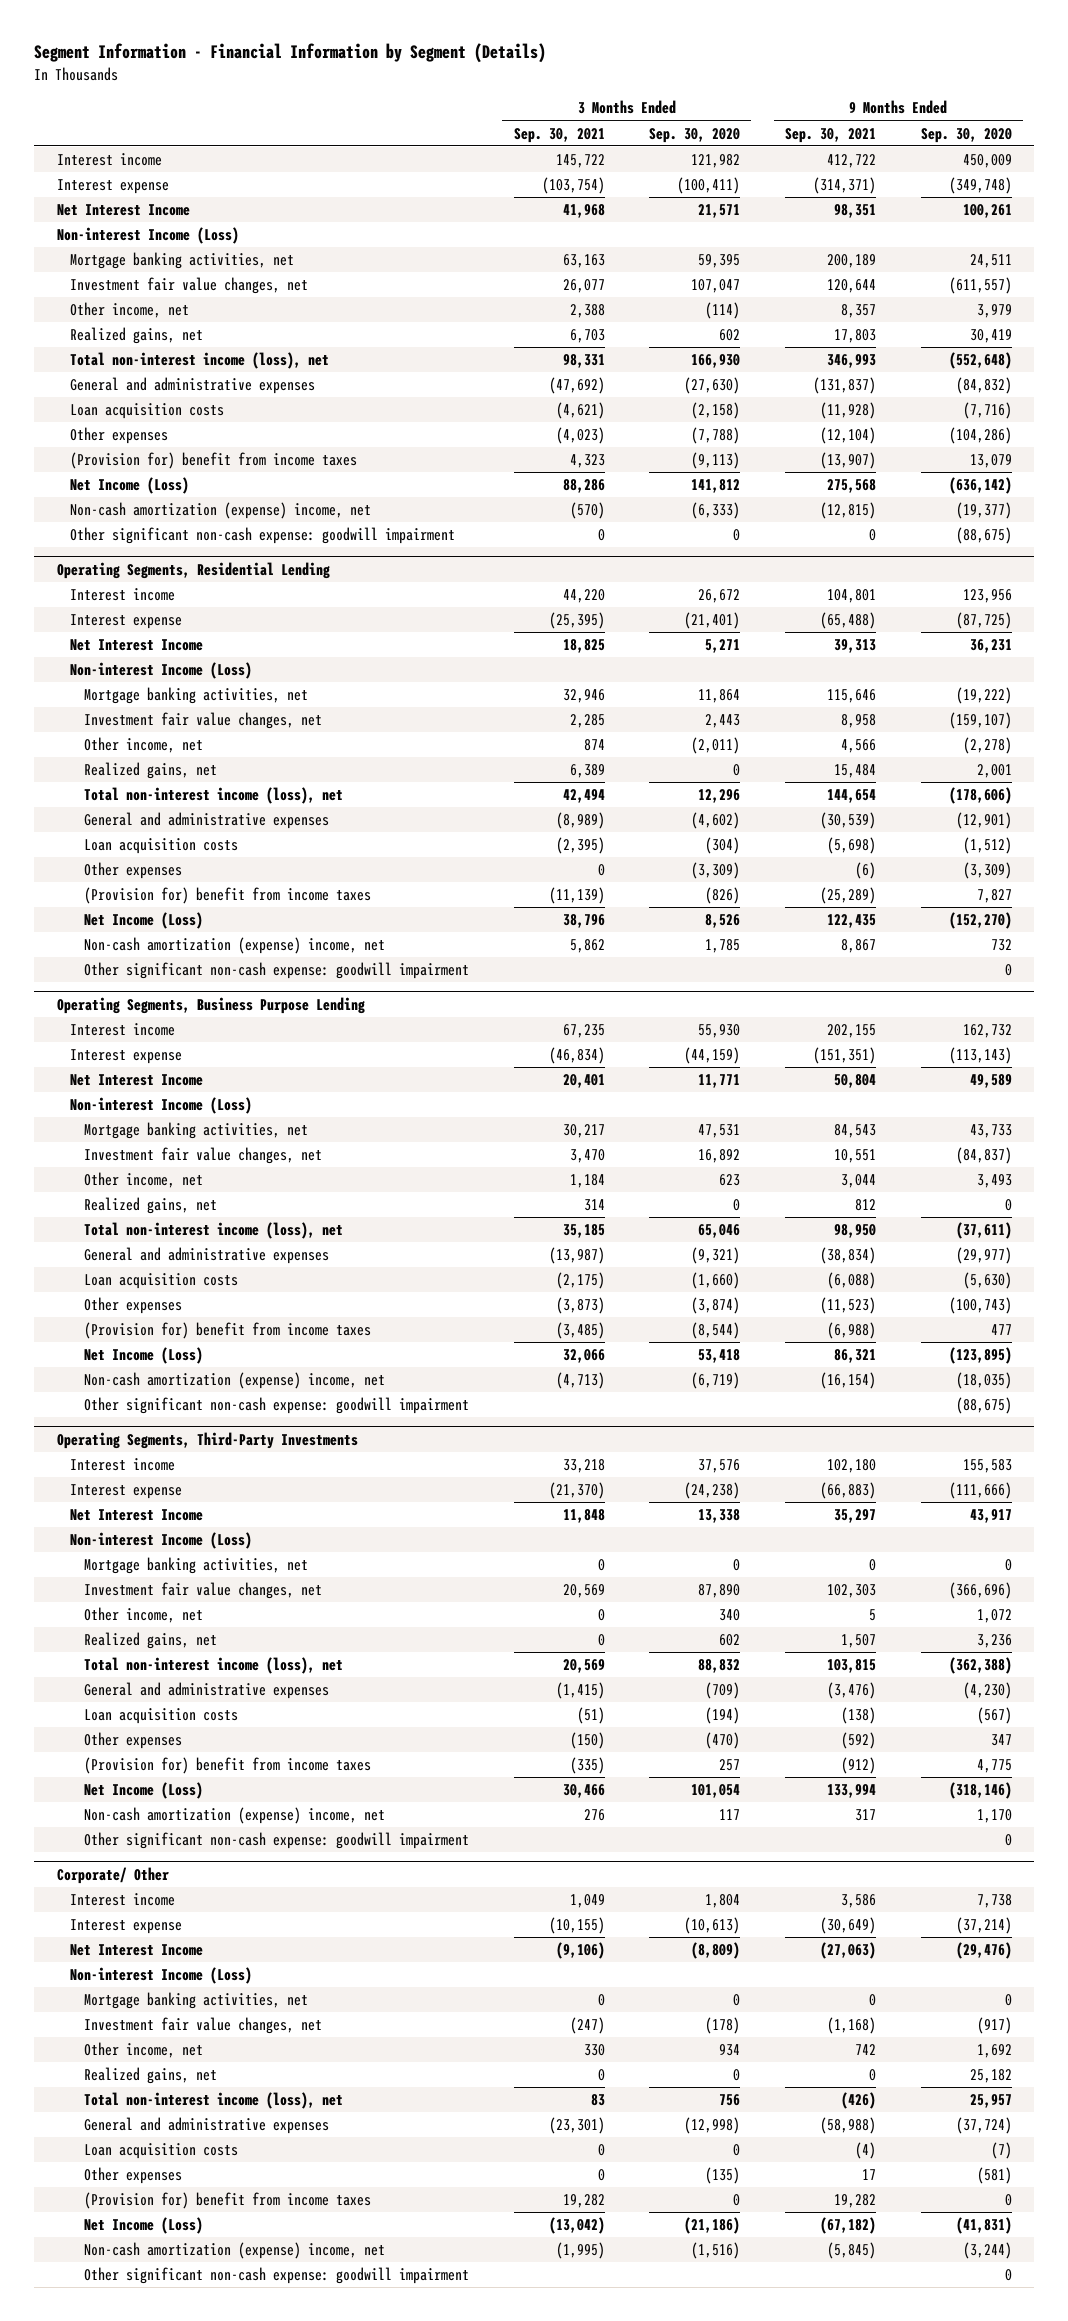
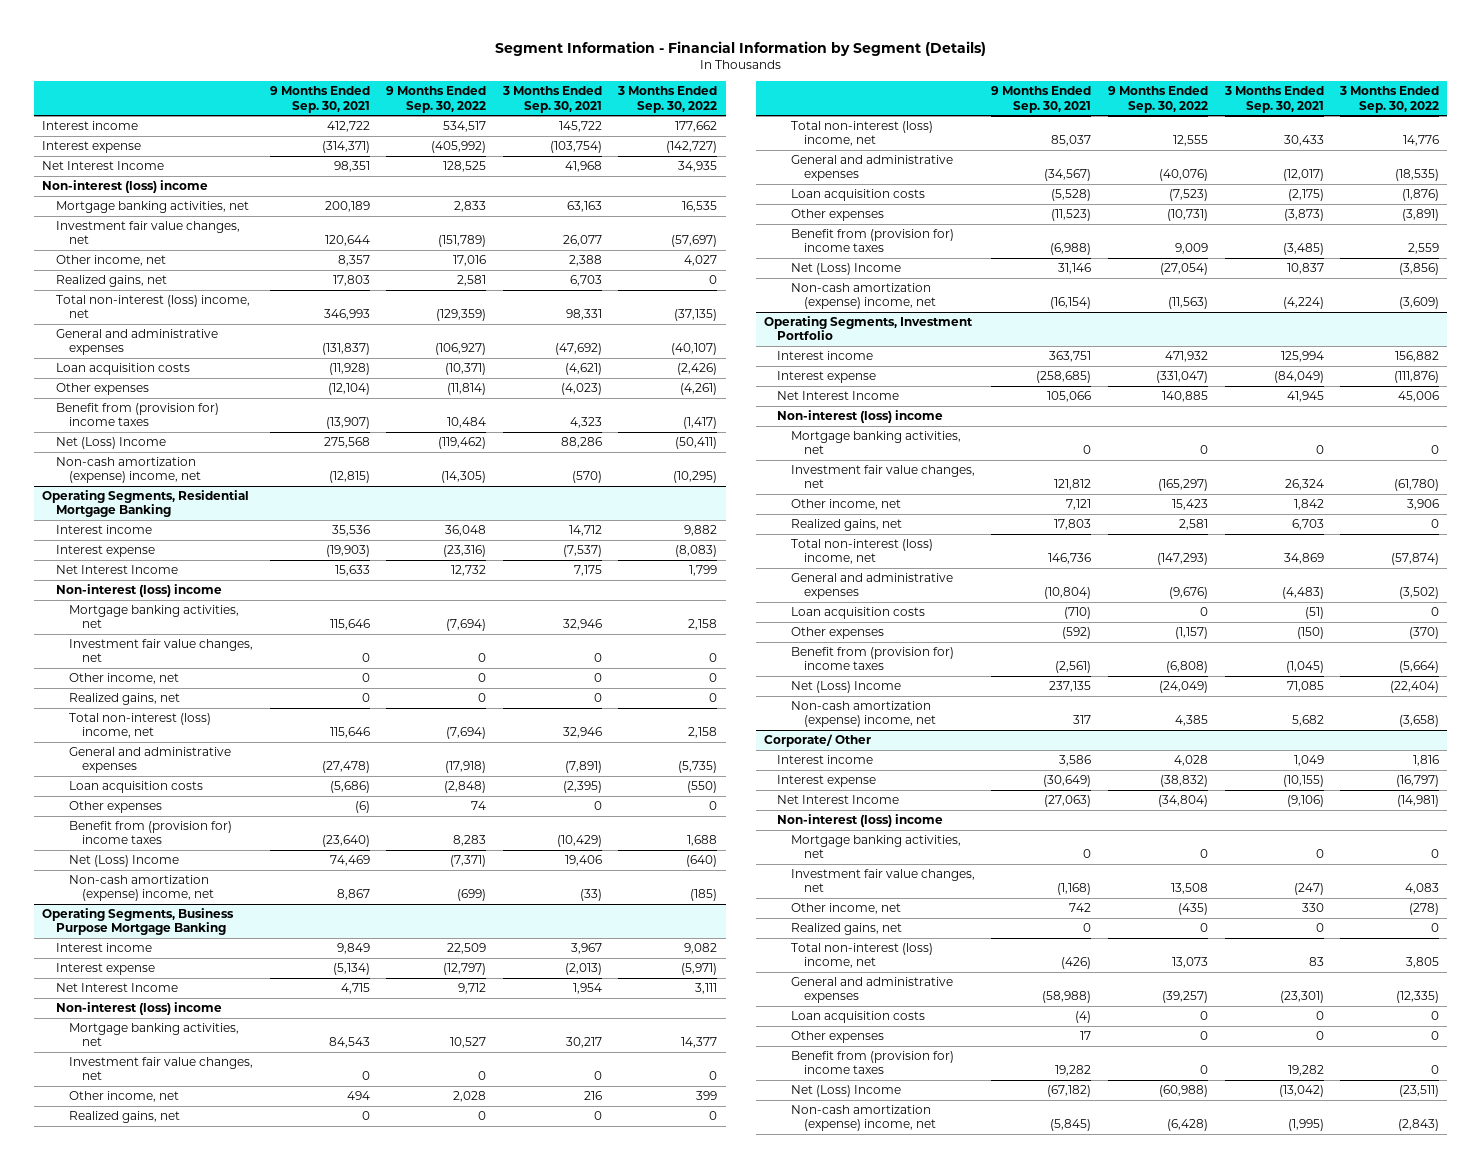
- | 3 Months Ended Sep. 30, 2021 | 3 Months Ended Sep. 30, 2020 | 9 Months Ended Sep. 30, 2021 | 9 Months Ended Sep. 30, 2020
+ | 9 Months Ended Sep. 30, 2021 | 9 Months Ended Sep. 30, 2022 | 3 Months Ended Sep. 30, 2021 | 3 Months Ended Sep. 30, 2022
- Non-interest Income (Loss)
+ Non-interest (loss) income
- Total non-interest income (loss), net | 98,331 | 166,930 | 346,993 | (552,648)
+ Total non-interest (loss) income, net | 346,993 | (129,359) | 98,331 | (37,135)
- (Provision for) benefit from income taxes | 4,323 | (9,113) | (13,907) | 13,079
- Net Income (Loss) | 88,286 | 141,812 | 275,568 | (636,142)
+ Benefit from (provision for) income taxes | (13,907) | 10,484 | 4,323 | (1,417)
+ Net (Loss) Income | 275,568 | (119,462) | 88,286 | (50,411)
- Other significant non-cash expense: goodwill impairment | 0 | 0 | 0 | (88,675)
- Operating Segments, Residential Lending
- Interest income | 44,220 | 26,672 | 104,801 | 123,956
- Interest expense | (25,395) | (21,401) | (65,488) | (87,725)
- Net Interest Income | 18,825 | 5,271 | 39,313 | 36,231
- Non-interest Income (Loss)
+ Operating Segments, Residential Mortgage Banking
+ Interest income | 35,536 | 36,048 | 14,712 | 9,882
+ Interest expense | (19,903) | (23,316) | (7,537) | (8,083)
+ Net Interest Income | 15,633 | 12,732 | 7,175 | 1,799
+ Non-interest (loss) income
- Investment fair value changes, net | 2,285 | 2,443 | 8,958 | (159,107)
- Other income, net | 874 | (2,011) | 4,566 | (2,278)
- Realized gains, net | 6,389 | 0 | 15,484 | 2,001
- Total non-interest income (loss), net | 42,494 | 12,296 | 144,654 | (178,606)
- General and administrative expenses | (8,989) | (4,602) | (30,539) | (12,901)
- Loan acquisition costs | (2,395) | (304) | (5,698) | (1,512)
+ Investment fair value changes, net | 0 | 0 | 0 | 0
+ Other income, net | 0 | 0 | 0 | 0
+ Realized gains, net | 0 | 0 | 0 | 0
+ Total non-interest (loss) income, net | 115,646 | (7,694) | 32,946 | 2,158
+ General and administrative expenses | (27,478) | (17,918) | (7,891) | (5,735)
+ Loan acquisition costs | (5,686) | (2,848) | (2,395) | (550)
- (Provision for) benefit from income taxes | (11,139) | (826) | (25,289) | 7,827
- Net Income (Loss) | 38,796 | 8,526 | 122,435 | (152,270)
- Non-cash amortization (expense) income, net | 5,862 | 1,785 | 8,867 | 732
- Other significant non-cash expense: goodwill impairment | | | | 0
- Operating Segments, Business Purpose Lending
- Interest income | 67,235 | 55,930 | 202,155 | 162,732
- Interest expense | (46,834) | (44,159) | (151,351) | (113,143)
- Net Interest Income | 20,401 | 11,771 | 50,804 | 49,589
- Non-interest Income (Loss)
+ Benefit from (provision for) income taxes | (23,640) | 8,283 | (10,429) | 1,688
+ Net (Loss) Income | 74,469 | (7,371) | 19,406 | (640)
+ Non-cash amortization (expense) income, net | 8,867 | (699) | (33) | (185)
+ Operating Segments, Business Purpose Mortgage Banking
+ Interest income | 9,849 | 22,509 | 3,967 | 9,082
+ Interest expense | (5,134) | (12,797) | (2,013) | (5,971)
+ Net Interest Income | 4,715 | 9,712 | 1,954 | 3,111
+ Non-interest (loss) income
- Investment fair value changes, net | 3,470 | 16,892 | 10,551 | (84,837)
- Other income, net | 1,184 | 623 | 3,044 | 3,493
- Realized gains, net | 314 | 0 | 812 | 0
- Total non-interest income (loss), net | 35,185 | 65,046 | 98,950 | (37,611)
- General and administrative expenses | (13,987) | (9,321) | (38,834) | (29,977)
- Loan acquisition costs | (2,175) | (1,660) | (6,088) | (5,630)
+ Investment fair value changes, net | 0 | 0 | 0 | 0
+ Other income, net | 494 | 2,028 | 216 | 399
+ Realized gains, net | 0 | 0 | 0 | 0
+ Total non-interest (loss) income, net | 85,037 | 12,555 | 30,433 | 14,776
+ General and administrative expenses | (34,567) | (40,076) | (12,017) | (18,535)
+ Loan acquisition costs | (5,528) | (7,523) | (2,175) | (1,876)
- (Provision for) benefit from income taxes | (3,485) | (8,544) | (6,988) | 477
- Net Income (Loss) | 32,066 | 53,418 | 86,321 | (123,895)
- Non-cash amortization (expense) income, net | (4,713) | (6,719) | (16,154) | (18,035)
- Other significant non-cash expense: goodwill impairment | | | | (88,675)
- Operating Segments, Third-Party Investments
- Interest income | 33,218 | 37,576 | 102,180 | 155,583
- Interest expense | (21,370) | (24,238) | (66,883) | (111,666)
- Net Interest Income | 11,848 | 13,338 | 35,297 | 43,917
- Non-interest Income (Loss)
+ Benefit from (provision for) income taxes | (6,988) | 9,009 | (3,485) | 2,559
+ Net (Loss) Income | 31,146 | (27,054) | 10,837 | (3,856)
+ Non-cash amortization (expense) income, net | (16,154) | (11,563) | (4,224) | (3,609)
+ Operating Segments, Investment Portfolio
+ Interest income | 363,751 | 471,932 | 125,994 | 156,882
+ Interest expense | (258,685) | (331,047) | (84,049) | (111,876)
+ Net Interest Income | 105,066 | 140,885 | 41,945 | 45,006
+ Non-interest (loss) income
- Investment fair value changes, net | 20,569 | 87,890 | 102,303 | (366,696)
- Other income, net | 0 | 340 | 5 | 1,072
- Realized gains, net | 0 | 602 | 1,507 | 3,236
- Total non-interest income (loss), net | 20,569 | 88,832 | 103,815 | (362,388)
- General and administrative expenses | (1,415) | (709) | (3,476) | (4,230)
- Loan acquisition costs | (51) | (194) | (138) | (567)
+ Investment fair value changes, net | 121,812 | (165,297) | 26,324 | (61,780)
+ Other income, net | 7,121 | 15,423 | 1,842 | 3,906
+ Realized gains, net | 17,803 | 2,581 | 6,703 | 0
+ Total non-interest (loss) income, net | 146,736 | (147,293) | 34,869 | (57,874)
+ General and administrative expenses | (10,804) | (9,676) | (4,483) | (3,502)
+ Loan acquisition costs | (710) | 0 | (51) | 0
- (Provision for) benefit from income taxes | (335) | 257 | (912) | 4,775
- Net Income (Loss) | 30,466 | 101,054 | 133,994 | (318,146)
- Non-cash amortization (expense) income, net | 276 | 117 | 317 | 1,170
- Other significant non-cash expense: goodwill impairment | | | | 0
+ Benefit from (provision for) income taxes | (2,561) | (6,808) | (1,045) | (5,664)
+ Net (Loss) Income | 237,135 | (24,049) | 71,085 | (22,404)
+ Non-cash amortization (expense) income, net | 317 | 4,385 | 5,682 | (3,658)
@ Corporate/ Other
- Non-interest Income (Loss)
+ Non-interest (loss) income
- Total non-interest income (loss), net | 83 | 756 | (426) | 25,957
+ Total non-interest (loss) income, net | (426) | 13,073 | 83 | 3,805
- (Provision for) benefit from income taxes | 19,282 | 0 | 19,282 | 0
- Net Income (Loss) | (13,042) | (21,186) | (67,182) | (41,831)
+ Benefit from (provision for) income taxes | 19,282 | 0 | 19,282 | 0
+ Net (Loss) Income | (67,182) | (60,988) | (13,042) | (23,511)
- Other significant non-cash expense: goodwill impairment | | | | 0

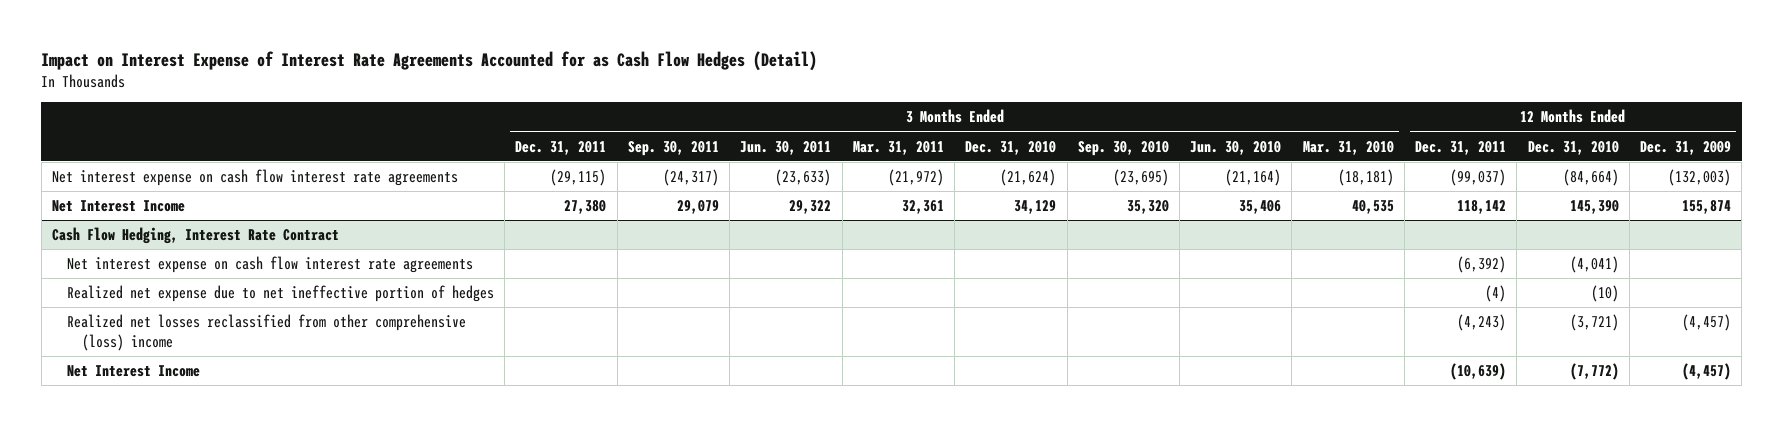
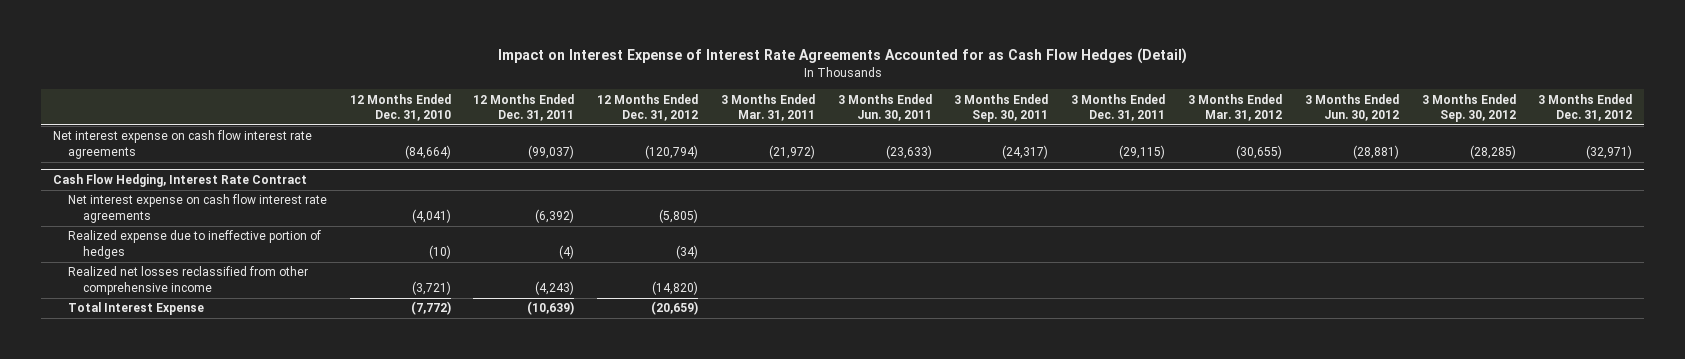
- | 3 Months Ended Dec. 31, 2011 | 3 Months Ended Sep. 30, 2011 | 3 Months Ended Jun. 30, 2011 | 3 Months Ended Mar. 31, 2011 | 3 Months Ended Dec. 31, 2010 | 3 Months Ended Sep. 30, 2010 | 3 Months Ended Jun. 30, 2010 | 3 Months Ended Mar. 31, 2010 | 12 Months Ended Dec. 31, 2011 | 12 Months Ended Dec. 31, 2010 | 12 Months Ended Dec. 31, 2009
+ | 12 Months Ended Dec. 31, 2010 | 12 Months Ended Dec. 31, 2011 | 12 Months Ended Dec. 31, 2012 | 3 Months Ended Mar. 31, 2011 | 3 Months Ended Jun. 30, 2011 | 3 Months Ended Sep. 30, 2011 | 3 Months Ended Dec. 31, 2011 | 3 Months Ended Mar. 31, 2012 | 3 Months Ended Jun. 30, 2012 | 3 Months Ended Sep. 30, 2012 | 3 Months Ended Dec. 31, 2012
- Net Interest Income | 27,380 | 29,079 | 29,322 | 32,361 | 34,129 | 35,320 | 35,406 | 40,535 | 118,142 | 145,390 | 155,874
@ Cash Flow Hedging, Interest Rate Contract
- Realized net expense due to net ineffective portion of hedges | | | | | | | | | (4) | (10) |
- Realized net losses reclassified from other comprehensive (loss) income | | | | | | | | | (4,243) | (3,721) | (4,457)
- Net Interest Income | | | | | | | | | (10,639) | (7,772) | (4,457)
+ Realized expense due to ineffective portion of hedges | (10) | (4) | (34) | | | | | | | |
+ Realized net losses reclassified from other comprehensive income | (3,721) | (4,243) | (14,820) | | | | | | | |
+ Total Interest Expense | (7,772) | (10,639) | (20,659) | | | | | | | |

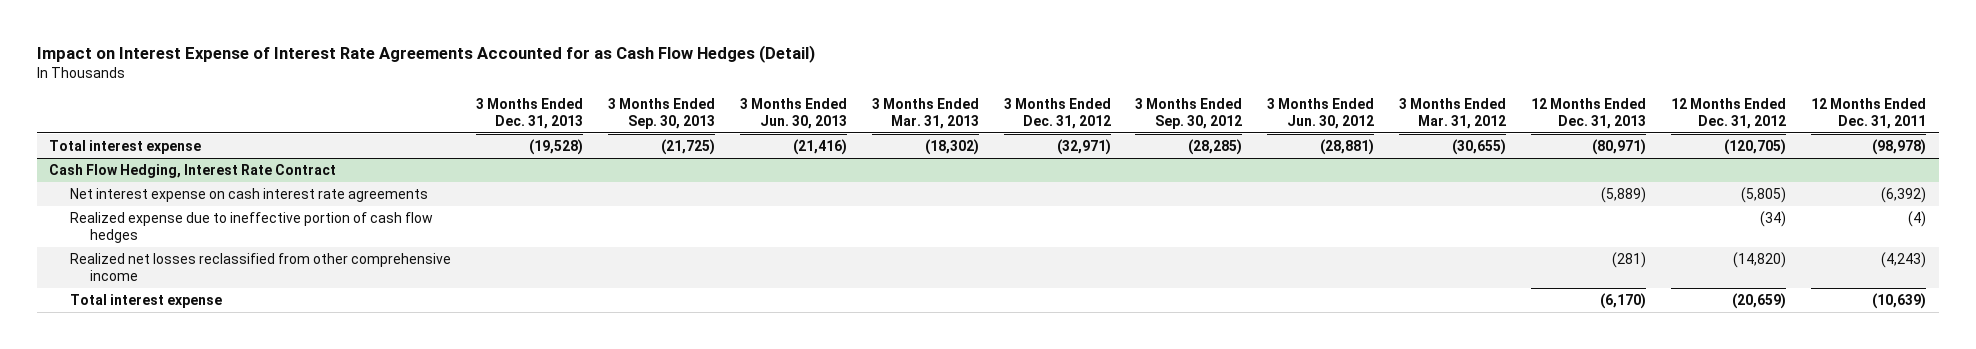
- | 12 Months Ended Dec. 31, 2010 | 12 Months Ended Dec. 31, 2011 | 12 Months Ended Dec. 31, 2012 | 3 Months Ended Mar. 31, 2011 | 3 Months Ended Jun. 30, 2011 | 3 Months Ended Sep. 30, 2011 | 3 Months Ended Dec. 31, 2011 | 3 Months Ended Mar. 31, 2012 | 3 Months Ended Jun. 30, 2012 | 3 Months Ended Sep. 30, 2012 | 3 Months Ended Dec. 31, 2012
+ | 3 Months Ended Dec. 31, 2013 | 3 Months Ended Sep. 30, 2013 | 3 Months Ended Jun. 30, 2013 | 3 Months Ended Mar. 31, 2013 | 3 Months Ended Dec. 31, 2012 | 3 Months Ended Sep. 30, 2012 | 3 Months Ended Jun. 30, 2012 | 3 Months Ended Mar. 31, 2012 | 12 Months Ended Dec. 31, 2013 | 12 Months Ended Dec. 31, 2012 | 12 Months Ended Dec. 31, 2011
- Net interest expense on cash flow interest rate agreements | (84,664) | (99,037) | (120,794) | (21,972) | (23,633) | (24,317) | (29,115) | (30,655) | (28,881) | (28,285) | (32,971)
+ Total interest expense | (19,528) | (21,725) | (21,416) | (18,302) | (32,971) | (28,285) | (28,881) | (30,655) | (80,971) | (120,705) | (98,978)
@ Cash Flow Hedging, Interest Rate Contract
- Net interest expense on cash flow interest rate agreements | (4,041) | (6,392) | (5,805) | | | | | | | |
- Realized expense due to ineffective portion of hedges | (10) | (4) | (34) | | | | | | | |
+ Net interest expense on cash interest rate agreements | | | | | | | | | (5,889) | (5,805) | (6,392)
+ Realized expense due to ineffective portion of cash flow hedges | | | | | | | | | | (34) | (4)
- Total Interest Expense | (7,772) | (10,639) | (20,659) | | | | | | | |
+ Total interest expense | | | | | | | | | (6,170) | (20,659) | (10,639)

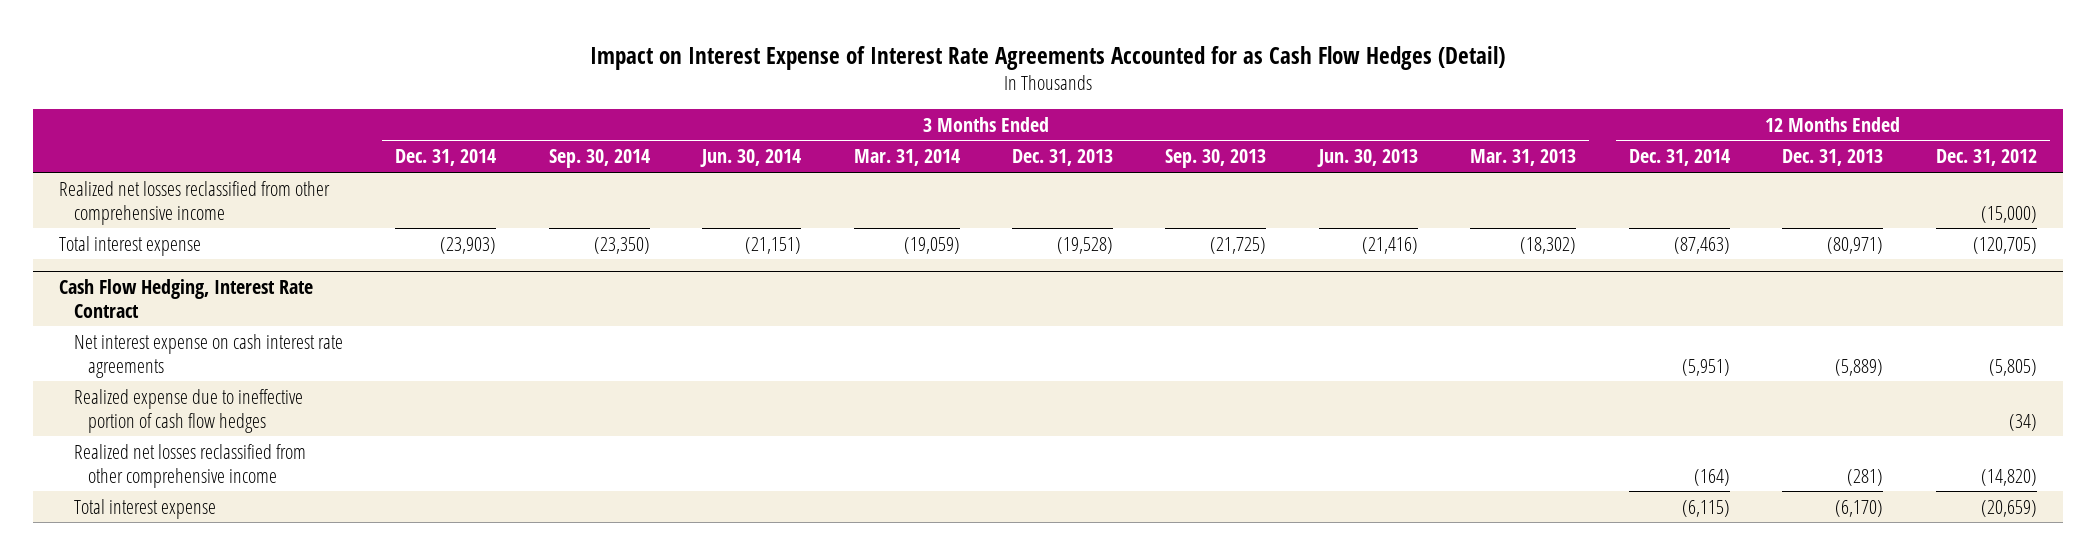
- | 3 Months Ended Dec. 31, 2013 | 3 Months Ended Sep. 30, 2013 | 3 Months Ended Jun. 30, 2013 | 3 Months Ended Mar. 31, 2013 | 3 Months Ended Dec. 31, 2012 | 3 Months Ended Sep. 30, 2012 | 3 Months Ended Jun. 30, 2012 | 3 Months Ended Mar. 31, 2012 | 12 Months Ended Dec. 31, 2013 | 12 Months Ended Dec. 31, 2012 | 12 Months Ended Dec. 31, 2011
+ | 3 Months Ended Dec. 31, 2014 | 3 Months Ended Sep. 30, 2014 | 3 Months Ended Jun. 30, 2014 | 3 Months Ended Mar. 31, 2014 | 3 Months Ended Dec. 31, 2013 | 3 Months Ended Sep. 30, 2013 | 3 Months Ended Jun. 30, 2013 | 3 Months Ended Mar. 31, 2013 | 12 Months Ended Dec. 31, 2014 | 12 Months Ended Dec. 31, 2013 | 12 Months Ended Dec. 31, 2012
+ Realized net losses reclassified from other comprehensive income | | | | | | | | | | | (15,000)

